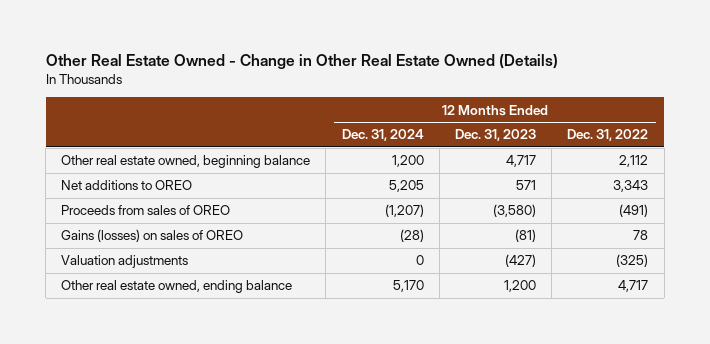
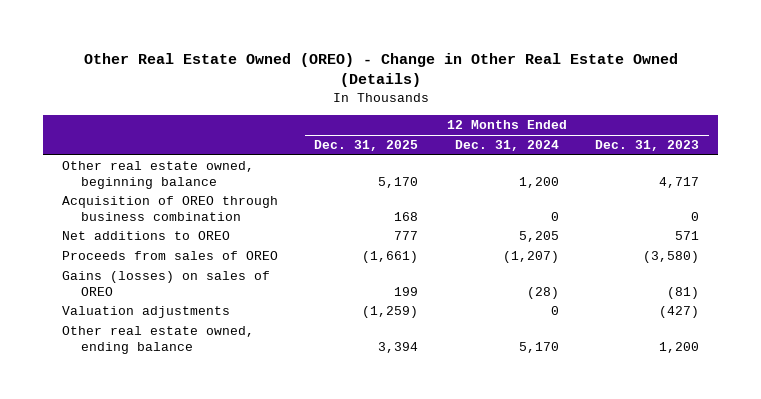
- Other Real Estate Owned - Change in Other Real Estate Owned (Details)
+ Other Real Estate Owned (OREO) - Change in Other Real Estate Owned (Details)
- | 12 Months Ended Dec. 31, 2024 | 12 Months Ended Dec. 31, 2023 | 12 Months Ended Dec. 31, 2022
+ | 12 Months Ended Dec. 31, 2025 | 12 Months Ended Dec. 31, 2024 | 12 Months Ended Dec. 31, 2023
+ Acquisition of OREO through business combination | 168 | 0 | 0

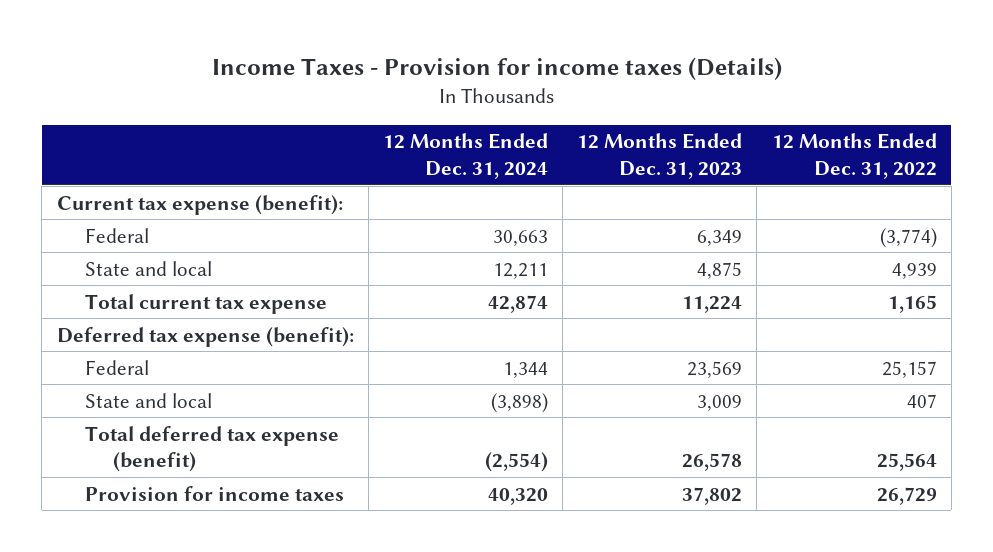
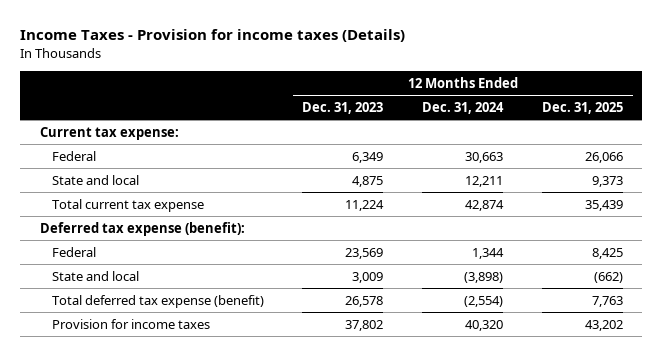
- | 12 Months Ended Dec. 31, 2024 | 12 Months Ended Dec. 31, 2023 | 12 Months Ended Dec. 31, 2022
+ | 12 Months Ended Dec. 31, 2023 | 12 Months Ended Dec. 31, 2024 | 12 Months Ended Dec. 31, 2025
- Current tax expense (benefit):
+ Current tax expense:

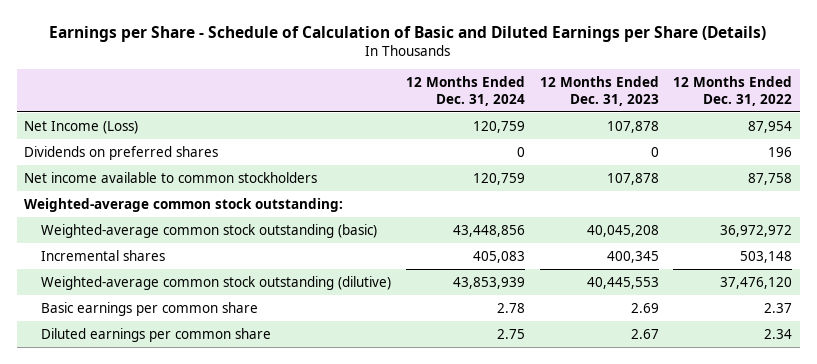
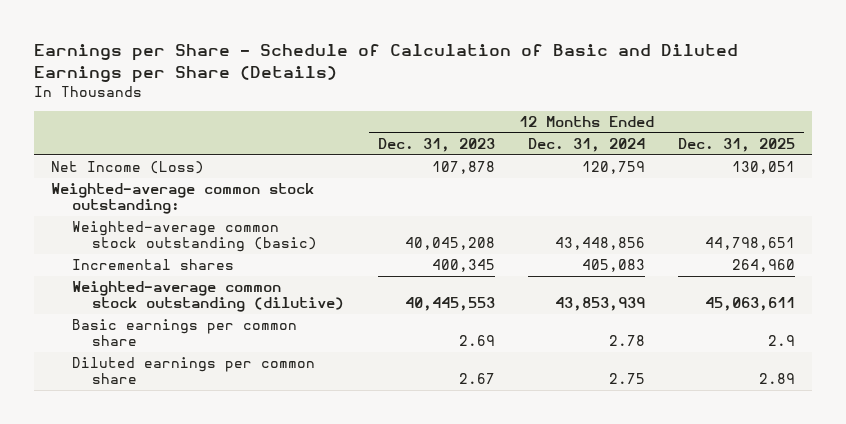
- | 12 Months Ended Dec. 31, 2024 | 12 Months Ended Dec. 31, 2023 | 12 Months Ended Dec. 31, 2022
+ | 12 Months Ended Dec. 31, 2023 | 12 Months Ended Dec. 31, 2024 | 12 Months Ended Dec. 31, 2025
- Dividends on preferred shares | 0 | 0 | 196
- Net income available to common stockholders | 120,759 | 107,878 | 87,758

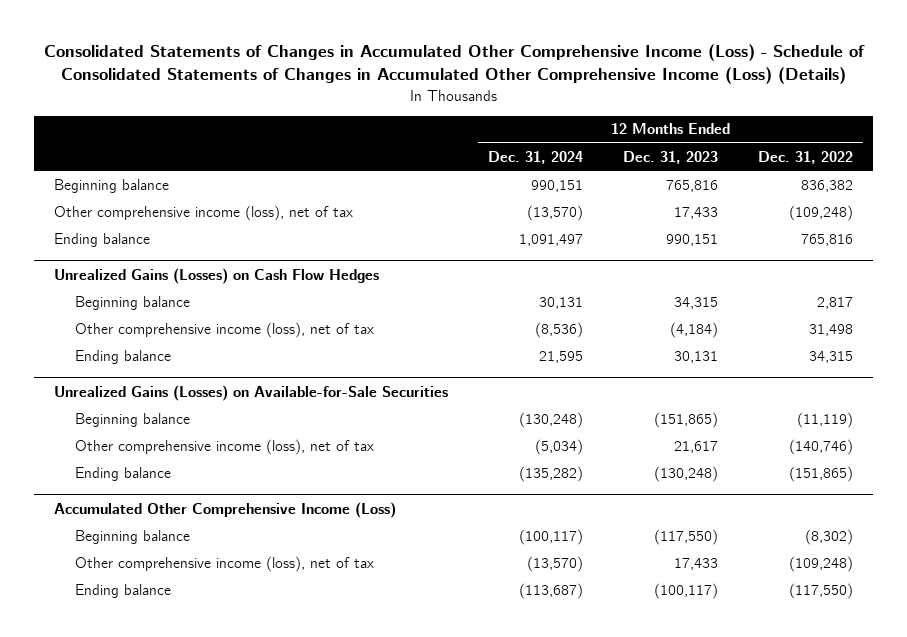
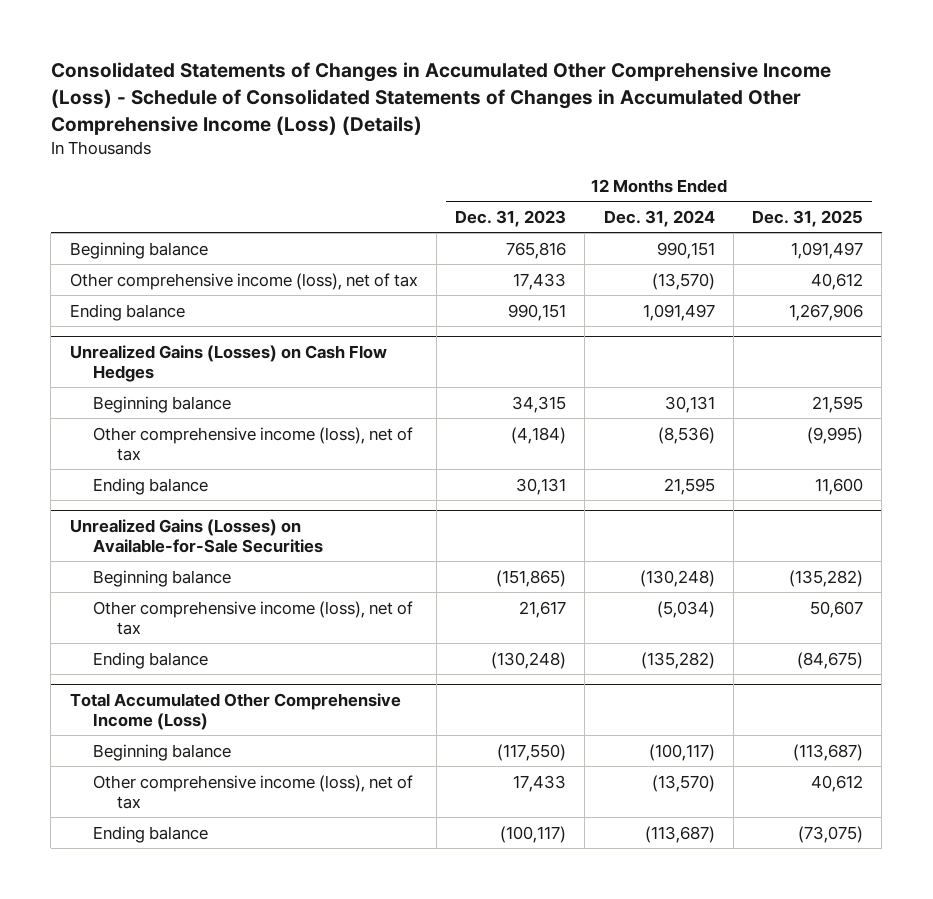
- | 12 Months Ended Dec. 31, 2024 | 12 Months Ended Dec. 31, 2023 | 12 Months Ended Dec. 31, 2022
+ | 12 Months Ended Dec. 31, 2023 | 12 Months Ended Dec. 31, 2024 | 12 Months Ended Dec. 31, 2025
- Accumulated Other Comprehensive Income (Loss)
+ Total Accumulated Other Comprehensive Income (Loss)

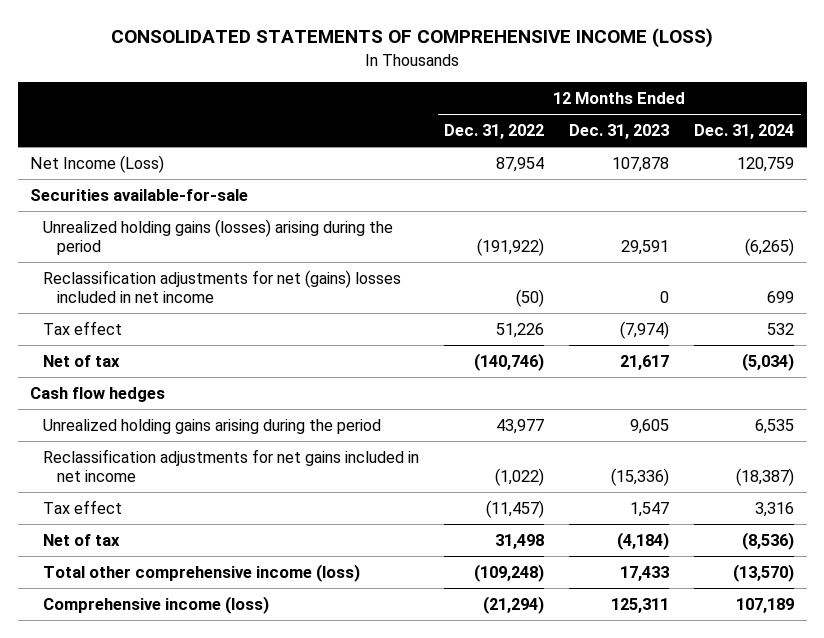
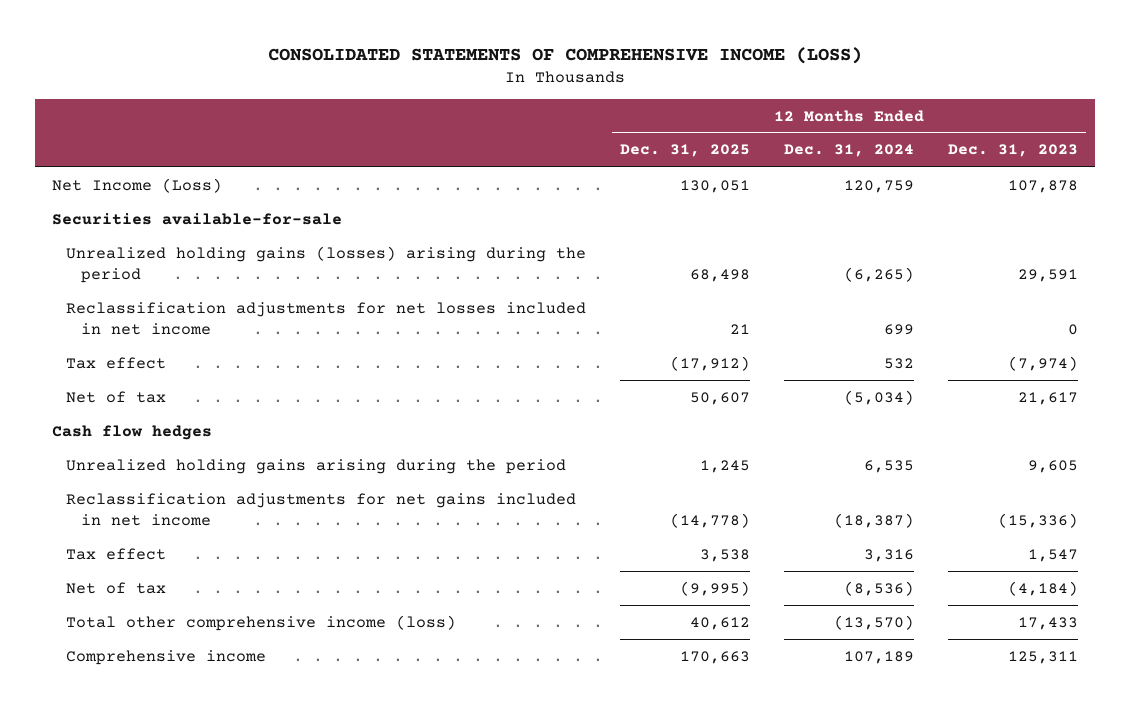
- | 12 Months Ended Dec. 31, 2022 | 12 Months Ended Dec. 31, 2023 | 12 Months Ended Dec. 31, 2024
+ | 12 Months Ended Dec. 31, 2025 | 12 Months Ended Dec. 31, 2024 | 12 Months Ended Dec. 31, 2023
- Reclassification adjustments for net (gains) losses included in net income | (50) | 0 | 699
+ Reclassification adjustments for net losses included in net income | 21 | 699 | 0
- Comprehensive income (loss) | (21,294) | 125,311 | 107,189
+ Comprehensive income | 170,663 | 107,189 | 125,311

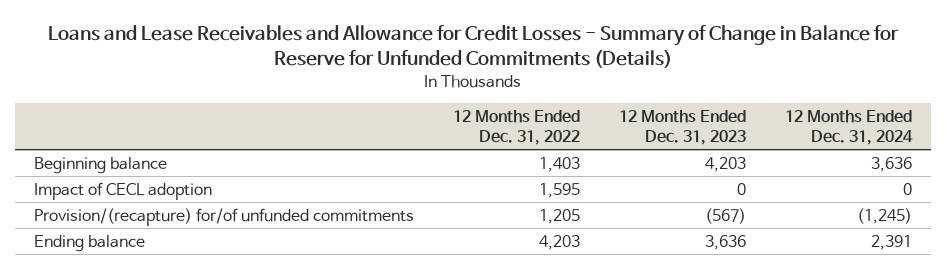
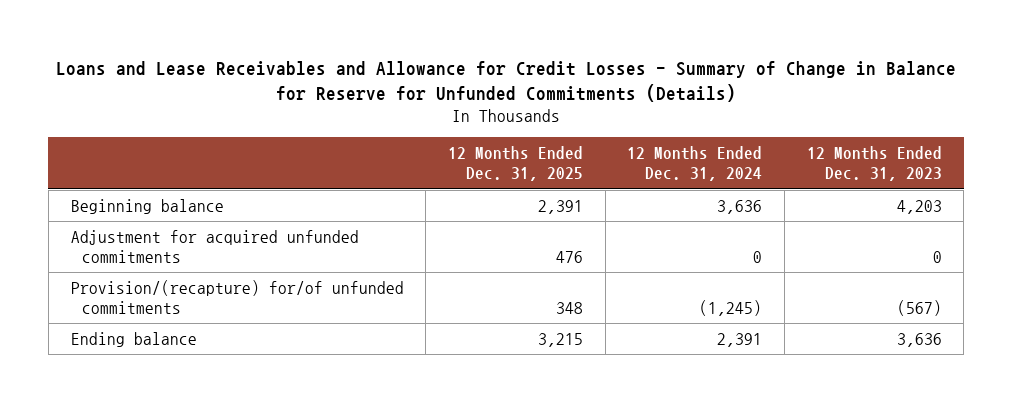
- | 12 Months Ended Dec. 31, 2022 | 12 Months Ended Dec. 31, 2023 | 12 Months Ended Dec. 31, 2024
+ | 12 Months Ended Dec. 31, 2025 | 12 Months Ended Dec. 31, 2024 | 12 Months Ended Dec. 31, 2023
- Impact of CECL adoption | 1,595 | 0 | 0
+ Adjustment for acquired unfunded commitments | 476 | 0 | 0

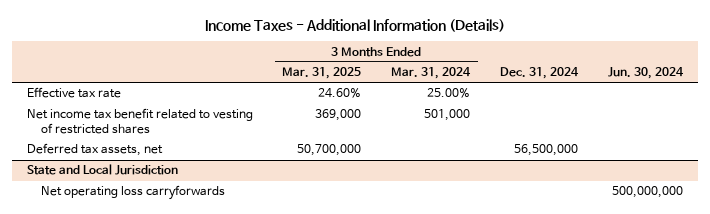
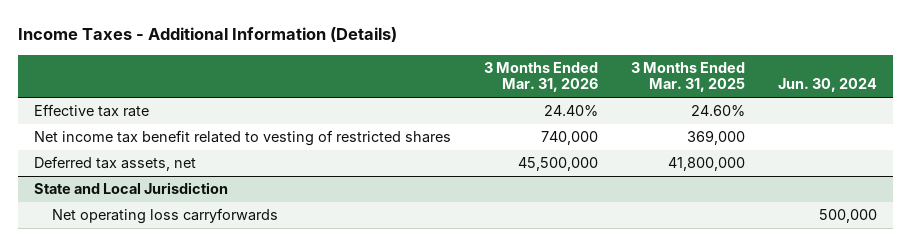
- | 3 Months Ended Mar. 31, 2025 | 3 Months Ended Mar. 31, 2024 | Dec. 31, 2024 | Jun. 30, 2024
+ | 3 Months Ended Mar. 31, 2026 | 3 Months Ended Mar. 31, 2025 | Jun. 30, 2024
- Deferred tax assets, net | 50,700,000 | | 56,500,000 |
+ Deferred tax assets, net | 45,500,000 | 41,800,000 |
@ State and Local Jurisdiction
- Net operating loss carryforwards | | | | 500,000,000
+ Net operating loss carryforwards | | | 500,000

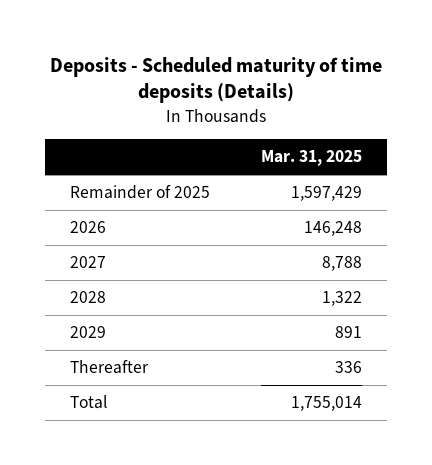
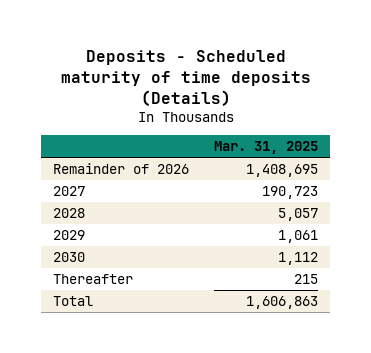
- Remainder of 2025 | 1,597,429
- 2026 | 146,248
- 2027 | 8,788
- 2028 | 1,322
- 2029 | 891
- Thereafter | 336
- Total | 1,755,014
+ Remainder of 2026 | 1,408,695
+ 2027 | 190,723
+ 2028 | 5,057
+ 2029 | 1,061
+ 2030 | 1,112
+ Thereafter | 215
+ Total | 1,606,863

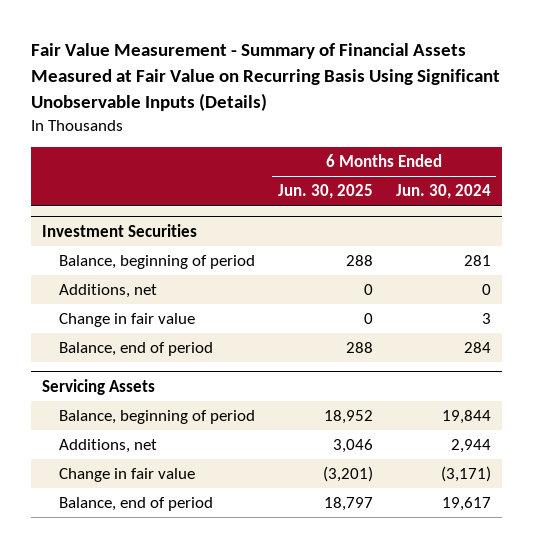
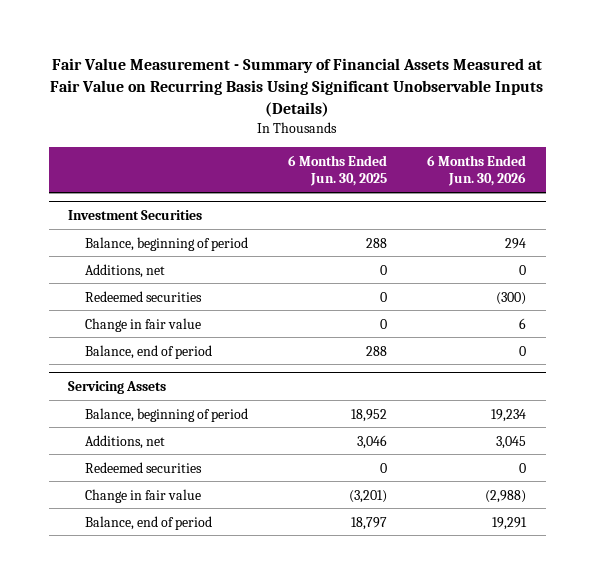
- | 6 Months Ended Jun. 30, 2025 | 6 Months Ended Jun. 30, 2024
+ | 6 Months Ended Jun. 30, 2025 | 6 Months Ended Jun. 30, 2026
@ Investment Securities
+ Redeemed securities | 0 | (300)
@ Servicing Assets
+ Redeemed securities | 0 | 0

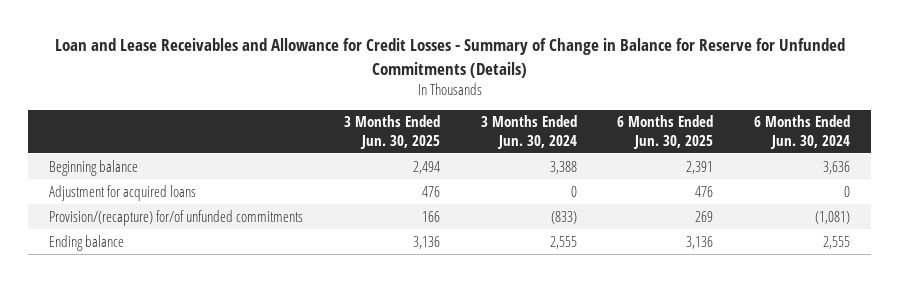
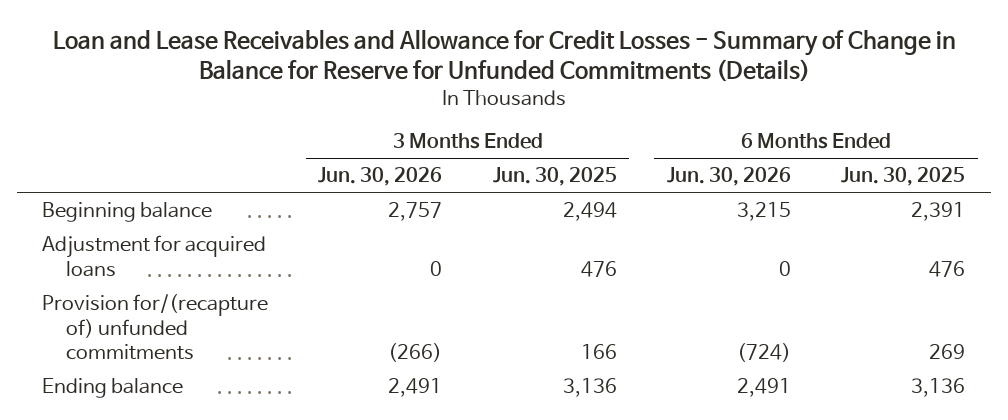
- | 3 Months Ended Jun. 30, 2025 | 3 Months Ended Jun. 30, 2024 | 6 Months Ended Jun. 30, 2025 | 6 Months Ended Jun. 30, 2024
+ | 3 Months Ended Jun. 30, 2026 | 3 Months Ended Jun. 30, 2025 | 6 Months Ended Jun. 30, 2026 | 6 Months Ended Jun. 30, 2025
- Provision/(recapture) for/of unfunded commitments | 166 | (833) | 269 | (1,081)
+ Provision for/(recapture of) unfunded commitments | (266) | 166 | (724) | 269

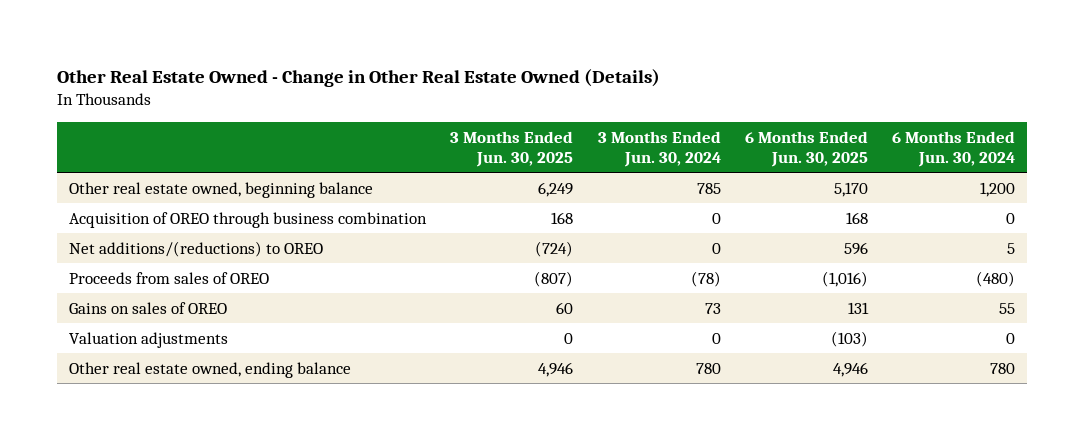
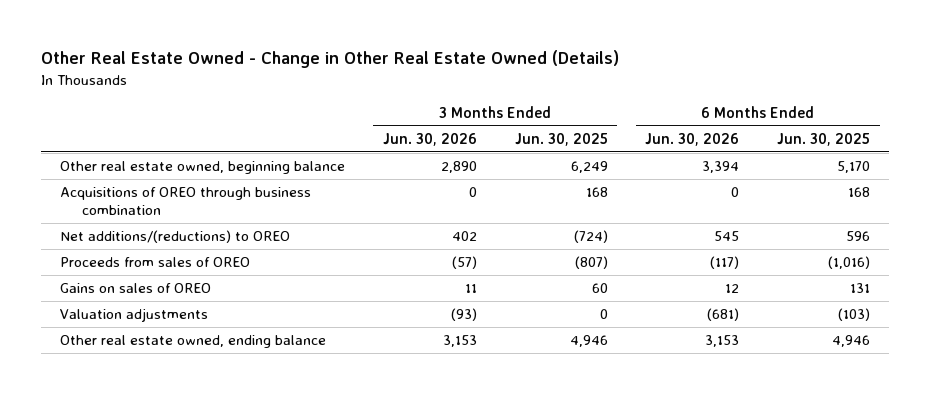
- | 3 Months Ended Jun. 30, 2025 | 3 Months Ended Jun. 30, 2024 | 6 Months Ended Jun. 30, 2025 | 6 Months Ended Jun. 30, 2024
+ | 3 Months Ended Jun. 30, 2026 | 3 Months Ended Jun. 30, 2025 | 6 Months Ended Jun. 30, 2026 | 6 Months Ended Jun. 30, 2025
- Acquisition of OREO through business combination | 168 | 0 | 168 | 0
+ Acquisitions of OREO through business combination | 0 | 168 | 0 | 168

